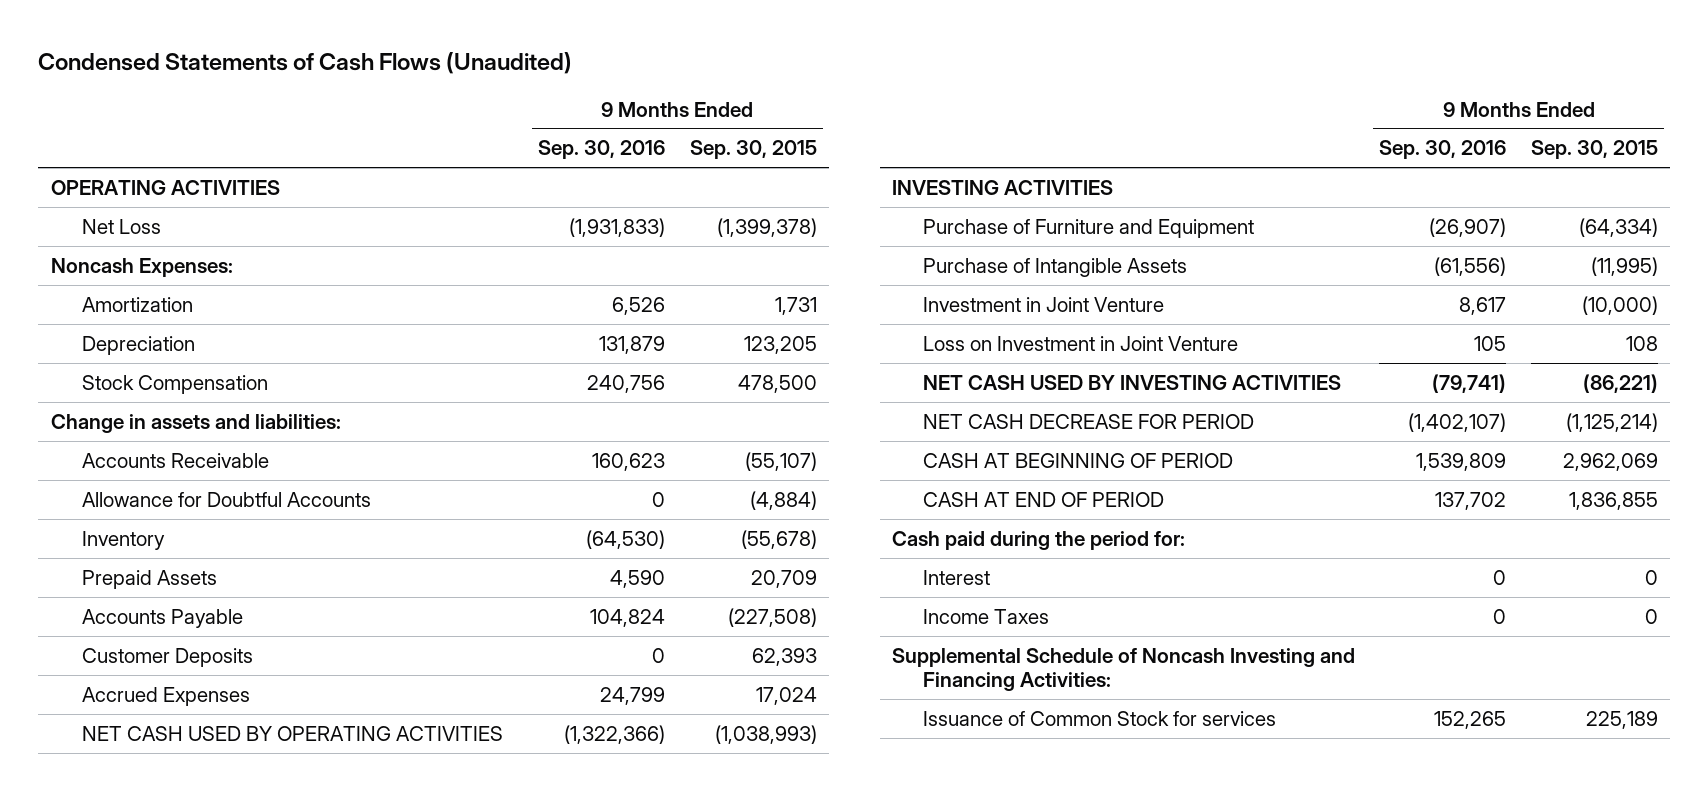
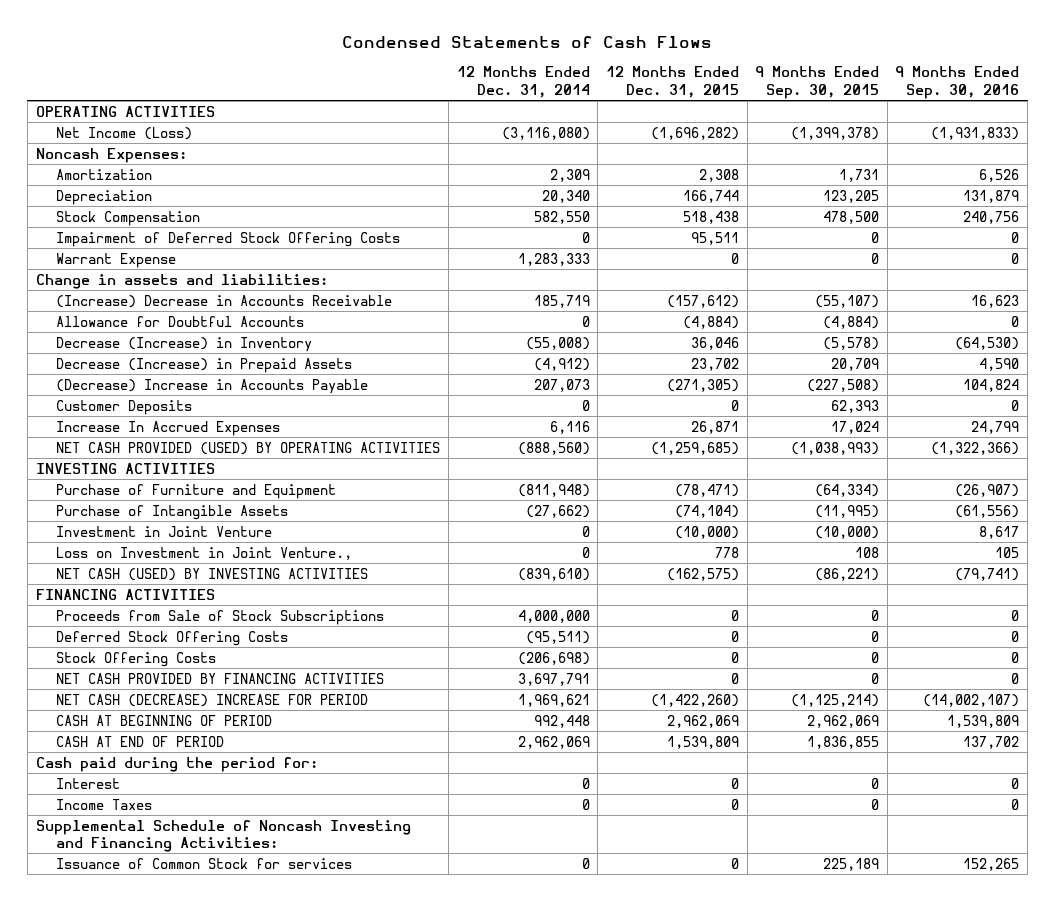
- Condensed Statements of Cash Flows (Unaudited)
+ Condensed Statements of Cash Flows
- | 9 Months Ended Sep. 30, 2016 | 9 Months Ended Sep. 30, 2015
+ | 12 Months Ended Dec. 31, 2014 | 12 Months Ended Dec. 31, 2015 | 9 Months Ended Sep. 30, 2015 | 9 Months Ended Sep. 30, 2016
- Net Loss | (1,931,833) | (1,399,378)
+ Net Income (Loss) | (3,116,080) | (1,696,282) | (1,399,378) | (1,931,833)
+ Impairment of Deferred Stock Offering Costs | 0 | 95,511 | 0 | 0
+ Warrant Expense | 1,283,333 | 0 | 0 | 0
- Accounts Receivable | 160,623 | (55,107)
+ (Increase) Decrease in Accounts Receivable | 185,719 | (157,612) | (55,107) | 16,623
- Inventory | (64,530) | (55,678)
- Prepaid Assets | 4,590 | 20,709
- Accounts Payable | 104,824 | (227,508)
+ Decrease (Increase) in Inventory | (55,008) | 36,046 | (5,578) | (64,530)
+ Decrease (Increase) in Prepaid Assets | (4,912) | 23,702 | 20,709 | 4,590
+ (Decrease) Increase in Accounts Payable | 207,073 | (271,305) | (227,508) | 104,824
- Accrued Expenses | 24,799 | 17,024
- NET CASH USED BY OPERATING ACTIVITIES | (1,322,366) | (1,038,993)
+ Increase In Accrued Expenses | 6,116 | 26,871 | 17,024 | 24,799
+ NET CASH PROVIDED (USED) BY OPERATING ACTIVITIES | (888,560) | (1,259,685) | (1,038,993) | (1,322,366)
- Loss on Investment in Joint Venture | 105 | 108
- NET CASH USED BY INVESTING ACTIVITIES | (79,741) | (86,221)
- NET CASH DECREASE FOR PERIOD | (1,402,107) | (1,125,214)
+ Loss on Investment in Joint Venture., | 0 | 778 | 108 | 105
+ NET CASH (USED) BY INVESTING ACTIVITIES | (839,610) | (162,575) | (86,221) | (79,741)
+ FINANCING ACTIVITIES
+ Proceeds from Sale of Stock Subscriptions | 4,000,000 | 0 | 0 | 0
+ Deferred Stock Offering Costs | (95,511) | 0 | 0 | 0
+ Stock Offering Costs | (206,698) | 0 | 0 | 0
+ NET CASH PROVIDED BY FINANCING ACTIVITIES | 3,697,791 | 0 | 0 | 0
+ NET CASH (DECREASE) INCREASE FOR PERIOD | 1,969,621 | (1,422,260) | (1,125,214) | (14,002,107)

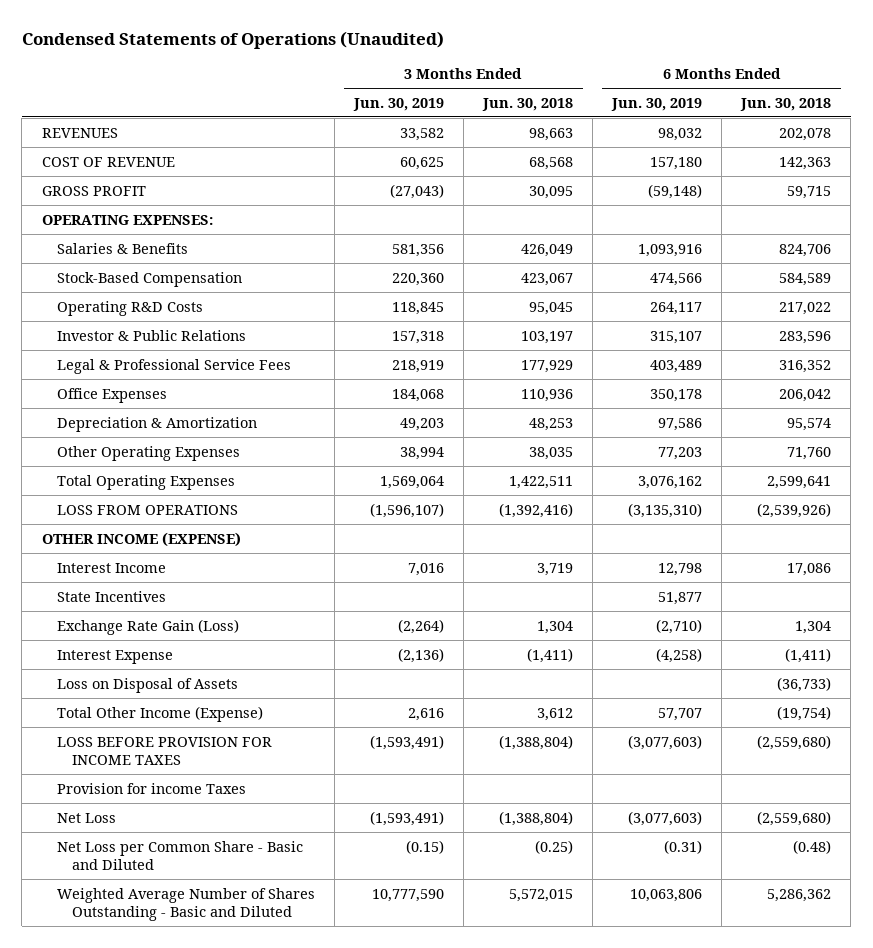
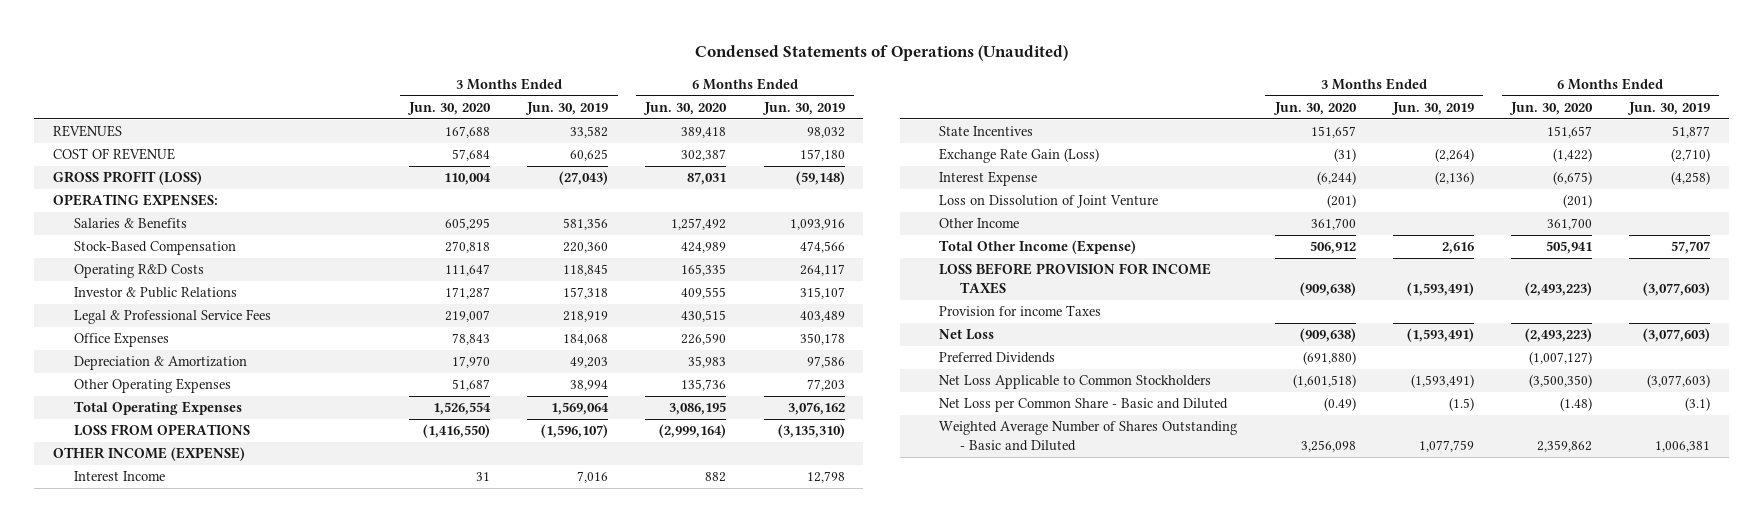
- | 3 Months Ended Jun. 30, 2019 | 3 Months Ended Jun. 30, 2018 | 6 Months Ended Jun. 30, 2019 | 6 Months Ended Jun. 30, 2018
+ | 3 Months Ended Jun. 30, 2020 | 3 Months Ended Jun. 30, 2019 | 6 Months Ended Jun. 30, 2020 | 6 Months Ended Jun. 30, 2019
- GROSS PROFIT | (27,043) | 30,095 | (59,148) | 59,715
+ GROSS PROFIT (LOSS) | 110,004 | (27,043) | 87,031 | (59,148)
- Loss on Disposal of Assets | | | | (36,733)
+ Loss on Dissolution of Joint Venture | (201) | | (201) |
+ Other Income | 361,700 | | 361,700 |
- Net Loss per Common Share - Basic and Diluted | (0.15) | (0.25) | (0.31) | (0.48)
- Weighted Average Number of Shares Outstanding - Basic and Diluted | 10,777,590 | 5,572,015 | 10,063,806 | 5,286,362
+ Preferred Dividends | (691,880) | | (1,007,127) |
+ Net Loss Applicable to Common Stockholders | (1,601,518) | (1,593,491) | (3,500,350) | (3,077,603)
+ Net Loss per Common Share - Basic and Diluted | (0.49) | (1.5) | (1.48) | (3.1)
+ Weighted Average Number of Shares Outstanding - Basic and Diluted | 3,256,098 | 1,077,759 | 2,359,862 | 1,006,381

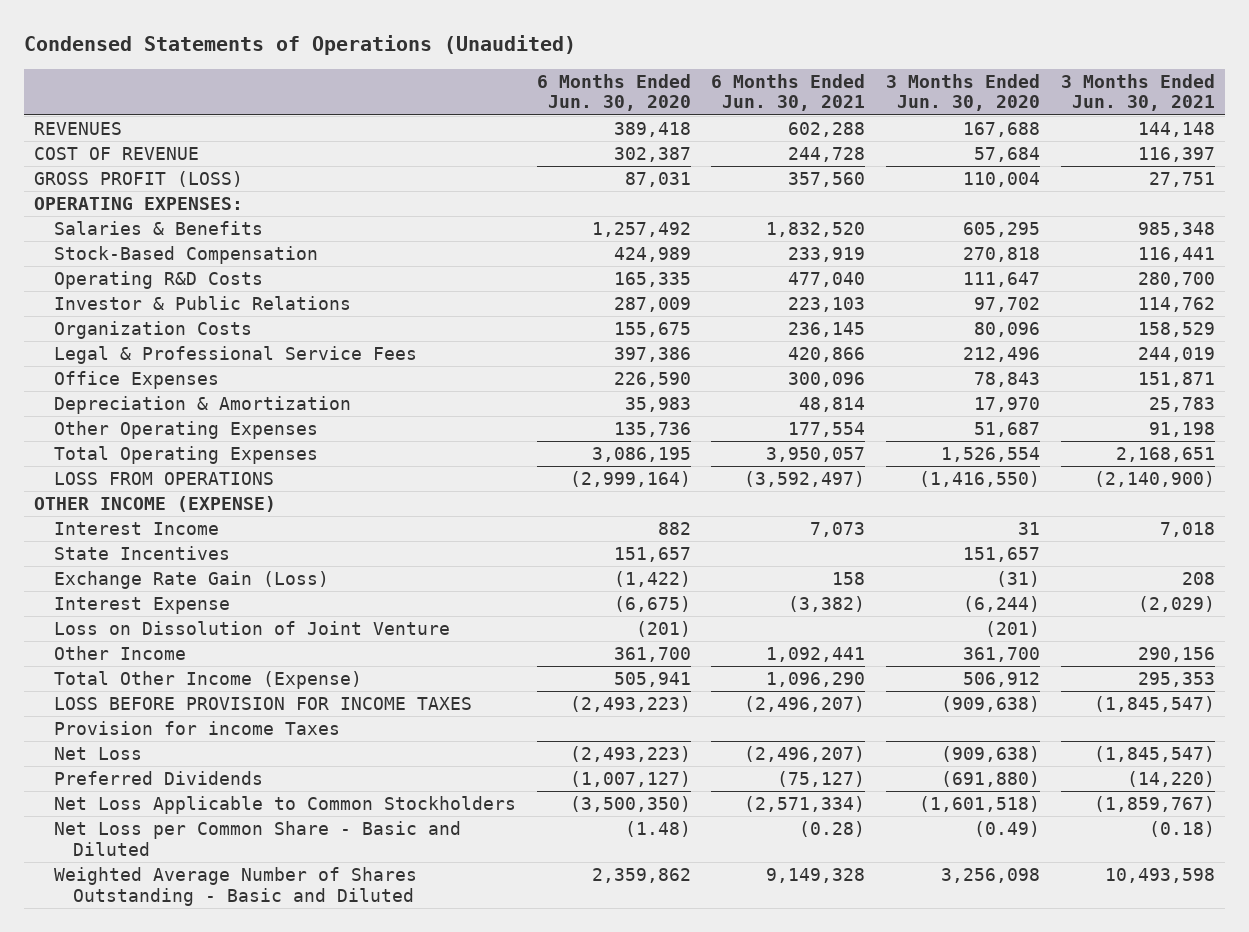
- | 3 Months Ended Jun. 30, 2020 | 3 Months Ended Jun. 30, 2019 | 6 Months Ended Jun. 30, 2020 | 6 Months Ended Jun. 30, 2019
+ | 6 Months Ended Jun. 30, 2020 | 6 Months Ended Jun. 30, 2021 | 3 Months Ended Jun. 30, 2020 | 3 Months Ended Jun. 30, 2021
- Investor & Public Relations | 171,287 | 157,318 | 409,555 | 315,107
- Legal & Professional Service Fees | 219,007 | 218,919 | 430,515 | 403,489
+ Investor & Public Relations | 287,009 | 223,103 | 97,702 | 114,762
+ Organization Costs | 155,675 | 236,145 | 80,096 | 158,529
+ Legal & Professional Service Fees | 397,386 | 420,866 | 212,496 | 244,019

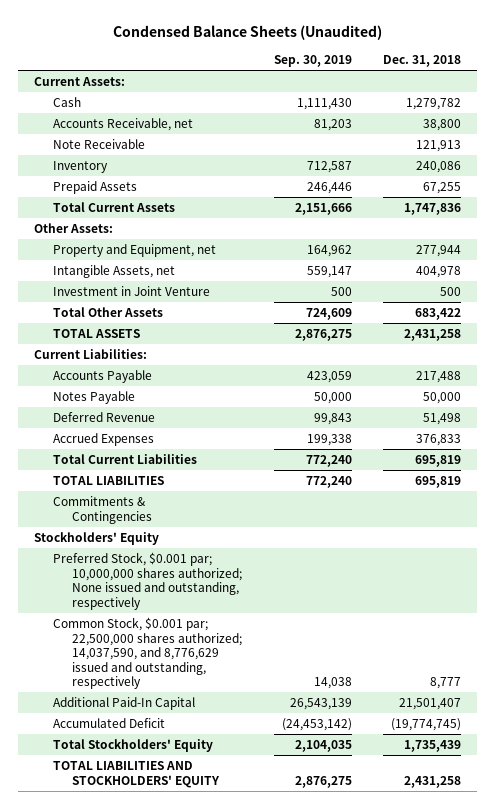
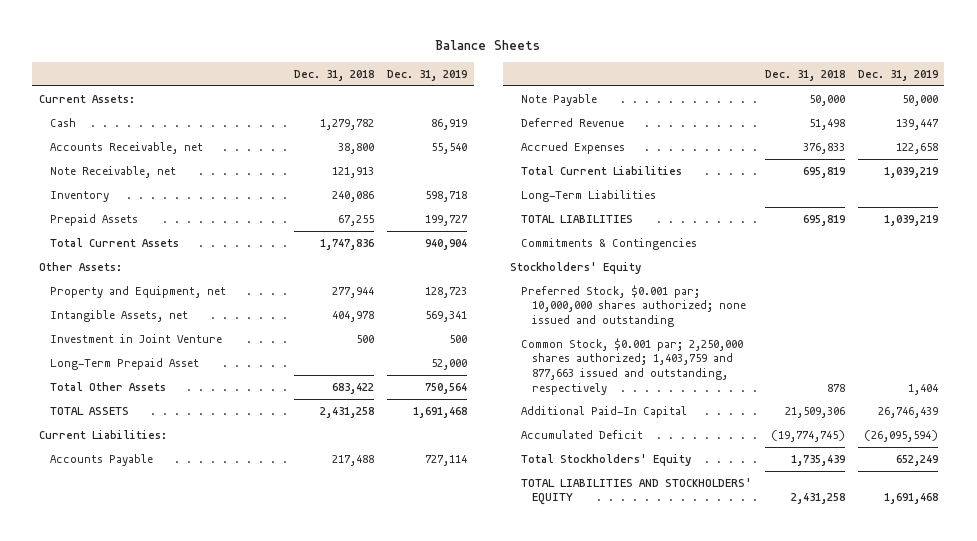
- Condensed Balance Sheets (Unaudited)
+ Balance Sheets
- | Sep. 30, 2019 | Dec. 31, 2018
+ | Dec. 31, 2018 | Dec. 31, 2019
- Note Receivable | | 121,913
+ Note Receivable, net | 121,913 |
+ Long-Term Prepaid Asset | | 52,000
- Notes Payable | 50,000 | 50,000
+ Note Payable | 50,000 | 50,000
+ Long-Term Liabilities
- Preferred Stock, $0.001 par; 10,000,000 shares authorized; None issued and outstanding, respectively
- Common Stock, $0.001 par; 22,500,000 shares authorized; 14,037,590, and 8,776,629 issued and outstanding, respectively | 14,038 | 8,777
- Additional Paid-In Capital | 26,543,139 | 21,501,407
+ Preferred Stock, $0.001 par; 10,000,000 shares authorized; none issued and outstanding
+ Common Stock, $0.001 par; 2,250,000 shares authorized; 1,403,759 and 877,663 issued and outstanding, respectively | 878 | 1,404
+ Additional Paid-In Capital | 21,509,306 | 26,746,439

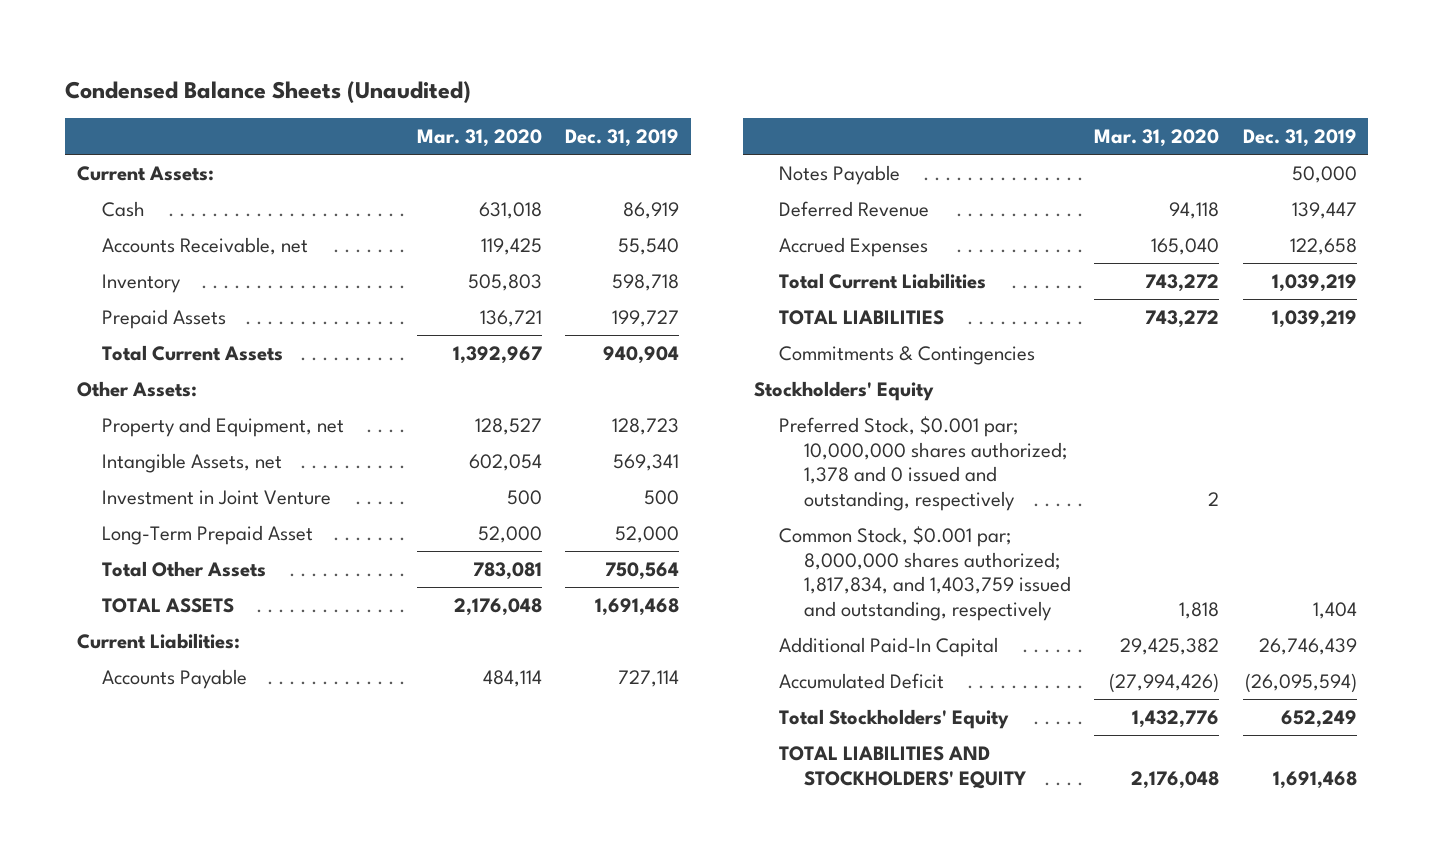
- Balance Sheets
+ Condensed Balance Sheets (Unaudited)
- | Dec. 31, 2018 | Dec. 31, 2019
+ | Mar. 31, 2020 | Dec. 31, 2019
- Note Receivable, net | 121,913 |
- Note Payable | 50,000 | 50,000
+ Notes Payable | | 50,000
- Long-Term Liabilities
- Preferred Stock, $0.001 par; 10,000,000 shares authorized; none issued and outstanding
- Common Stock, $0.001 par; 2,250,000 shares authorized; 1,403,759 and 877,663 issued and outstanding, respectively | 878 | 1,404
+ Preferred Stock, $0.001 par; 10,000,000 shares authorized; 1,378 and 0 issued and outstanding, respectively | 2 |
+ Common Stock, $0.001 par; 8,000,000 shares authorized; 1,817,834, and 1,403,759 issued and outstanding, respectively | 1,818 | 1,404

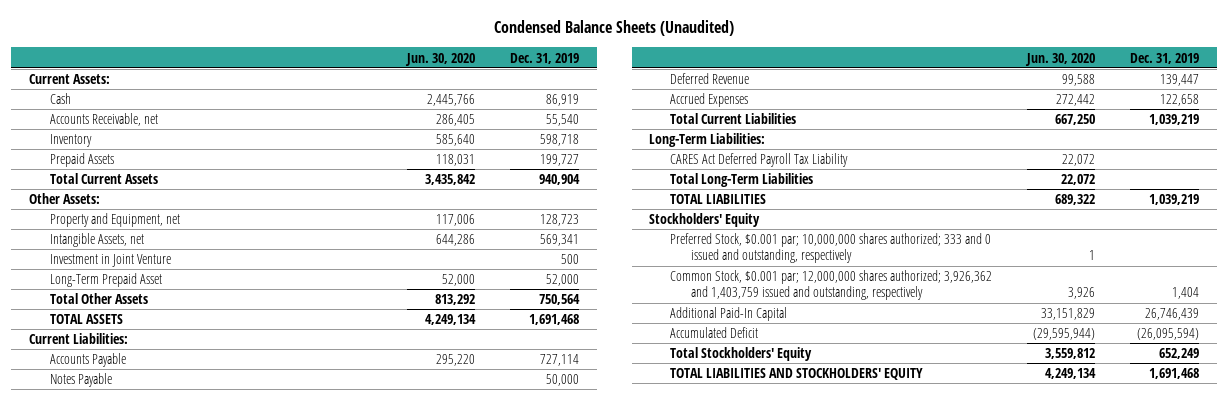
- | Mar. 31, 2020 | Dec. 31, 2019
+ | Jun. 30, 2020 | Dec. 31, 2019
+ Long-Term Liabilities:
+ CARES Act Deferred Payroll Tax Liability | 22,072 |
+ Total Long-Term Liabilities | 22,072 |
- Commitments & Contingencies
- Preferred Stock, $0.001 par; 10,000,000 shares authorized; 1,378 and 0 issued and outstanding, respectively | 2 |
- Common Stock, $0.001 par; 8,000,000 shares authorized; 1,817,834, and 1,403,759 issued and outstanding, respectively | 1,818 | 1,404
+ Preferred Stock, $0.001 par; 10,000,000 shares authorized; 333 and 0 issued and outstanding, respectively | 1 |
+ Common Stock, $0.001 par; 12,000,000 shares authorized; 3,926,362 and 1,403,759 issued and outstanding, respectively | 3,926 | 1,404

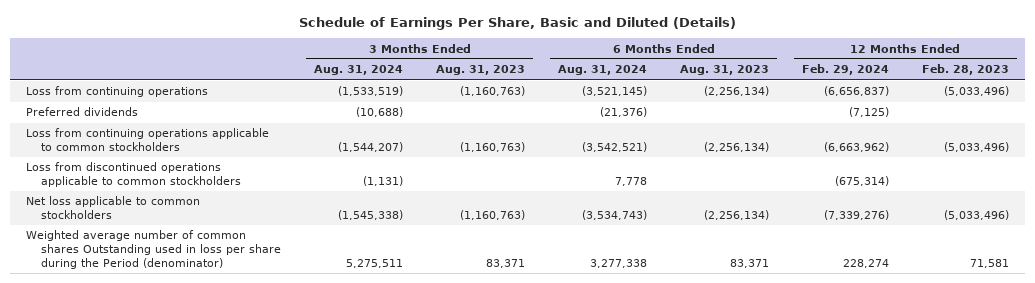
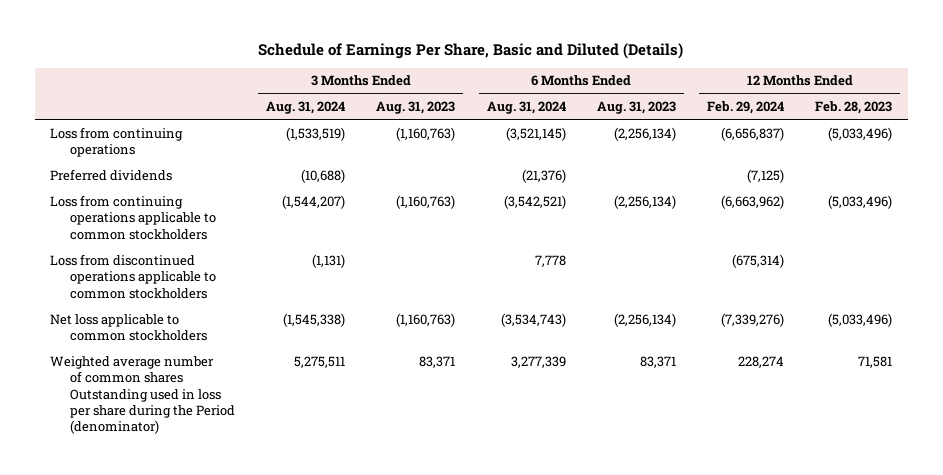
- Weighted average number of common shares Outstanding used in loss per share during the Period (denominator) | 5,275,511 | 83,371 | 3,277,338 | 83,371 | 228,274 | 71,581
+ Weighted average number of common shares Outstanding used in loss per share during the Period (denominator) | 5,275,511 | 83,371 | 3,277,339 | 83,371 | 228,274 | 71,581

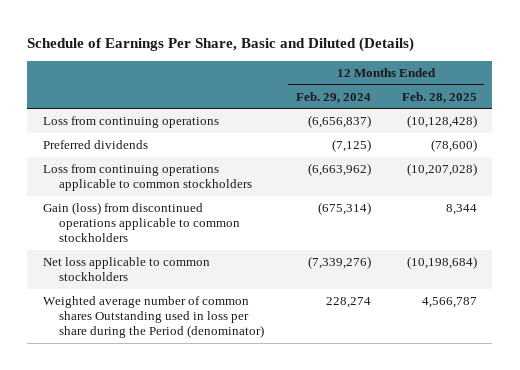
- | 3 Months Ended Aug. 31, 2024 | 3 Months Ended Aug. 31, 2023 | 6 Months Ended Aug. 31, 2024 | 6 Months Ended Aug. 31, 2023 | 12 Months Ended Feb. 29, 2024 | 12 Months Ended Feb. 28, 2023
+ | 12 Months Ended Feb. 29, 2024 | 12 Months Ended Feb. 28, 2025
- Loss from discontinued operations applicable to common stockholders | (1,131) | | 7,778 | | (675,314) |
+ Gain (loss) from discontinued operations applicable to common stockholders | (675,314) | 8,344

